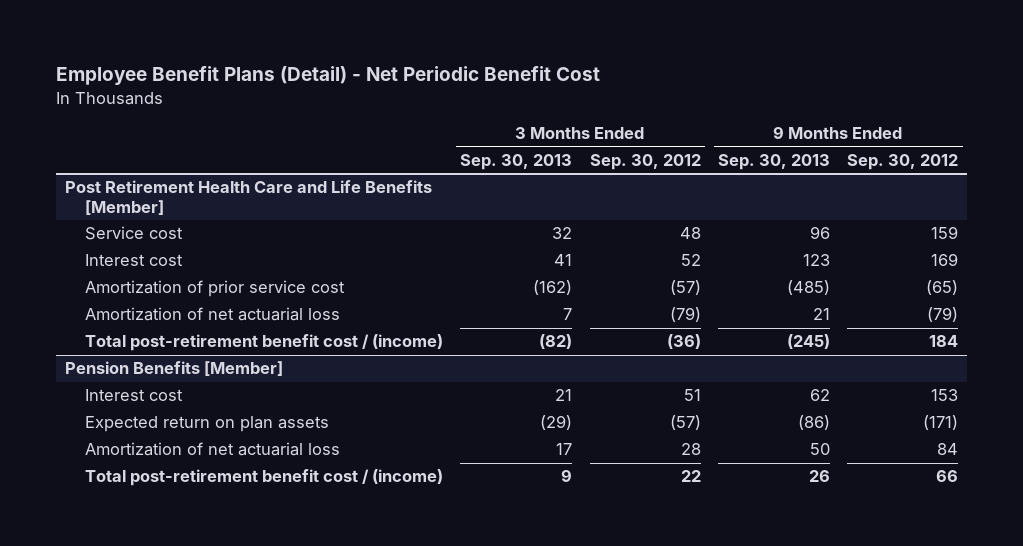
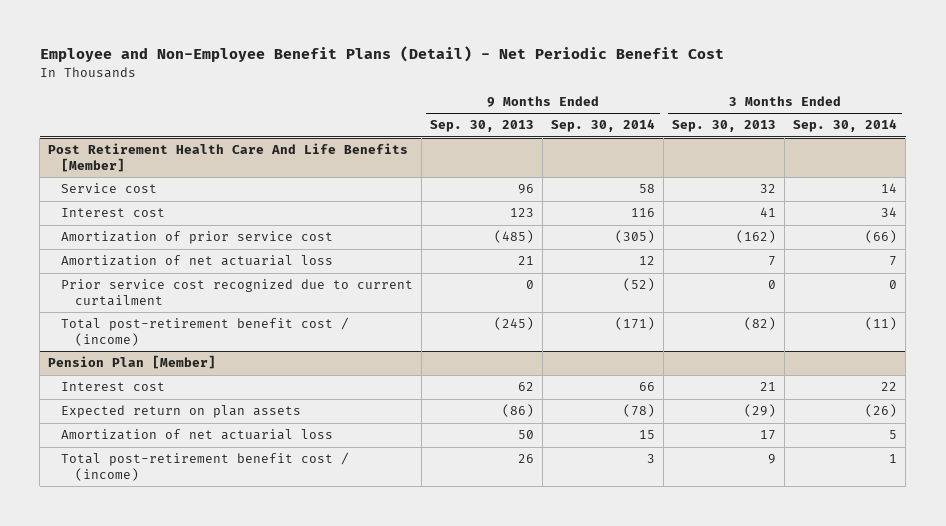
- Employee Benefit Plans (Detail) - Net Periodic Benefit Cost
+ Employee and Non-Employee Benefit Plans (Detail) - Net Periodic Benefit Cost
- | 3 Months Ended Sep. 30, 2013 | 3 Months Ended Sep. 30, 2012 | 9 Months Ended Sep. 30, 2013 | 9 Months Ended Sep. 30, 2012
+ | 9 Months Ended Sep. 30, 2013 | 9 Months Ended Sep. 30, 2014 | 3 Months Ended Sep. 30, 2013 | 3 Months Ended Sep. 30, 2014
- Post Retirement Health Care and Life Benefits [Member]
+ Post Retirement Health Care And Life Benefits [Member]
+ Prior service cost recognized due to current curtailment | 0 | (52) | 0 | 0
- Pension Benefits [Member]
+ Pension Plan [Member]

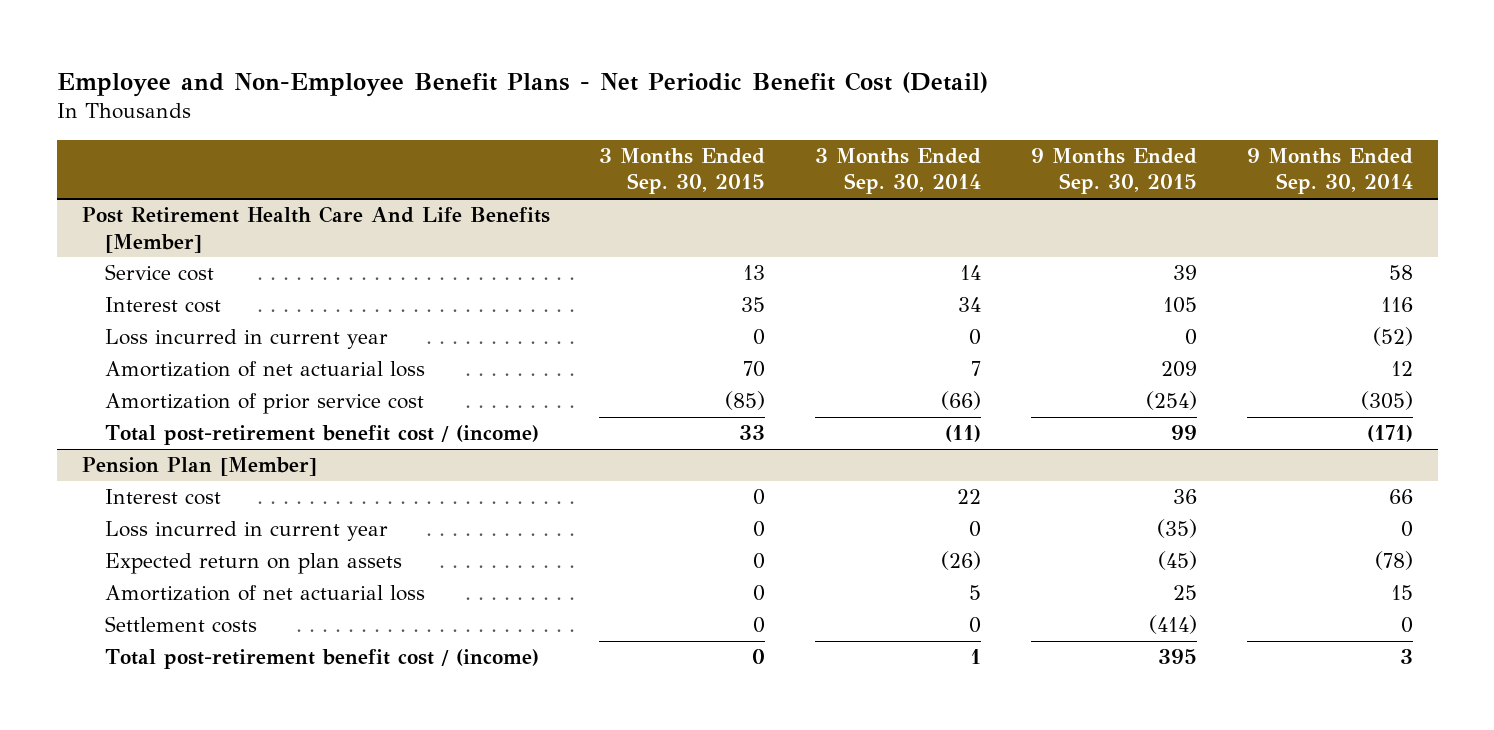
- Employee and Non-Employee Benefit Plans (Detail) - Net Periodic Benefit Cost
+ Employee and Non-Employee Benefit Plans - Net Periodic Benefit Cost (Detail)
- | 9 Months Ended Sep. 30, 2013 | 9 Months Ended Sep. 30, 2014 | 3 Months Ended Sep. 30, 2013 | 3 Months Ended Sep. 30, 2014
+ | 3 Months Ended Sep. 30, 2015 | 3 Months Ended Sep. 30, 2014 | 9 Months Ended Sep. 30, 2015 | 9 Months Ended Sep. 30, 2014
@ Post Retirement Health Care And Life Benefits [Member]
+ Loss incurred in current year | 0 | 0 | 0 | (52)
- Prior service cost recognized due to current curtailment | 0 | (52) | 0 | 0
moved down: Amortization of prior service cost | (85) | (66) | (254) | (305)
@ Pension Plan [Member]
+ Loss incurred in current year | 0 | 0 | (35) | 0
+ Settlement costs | 0 | 0 | (414) | 0

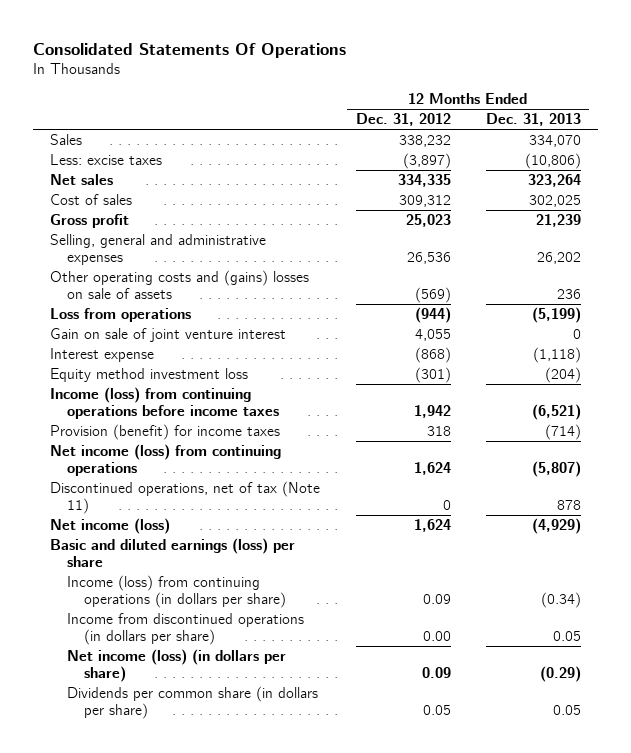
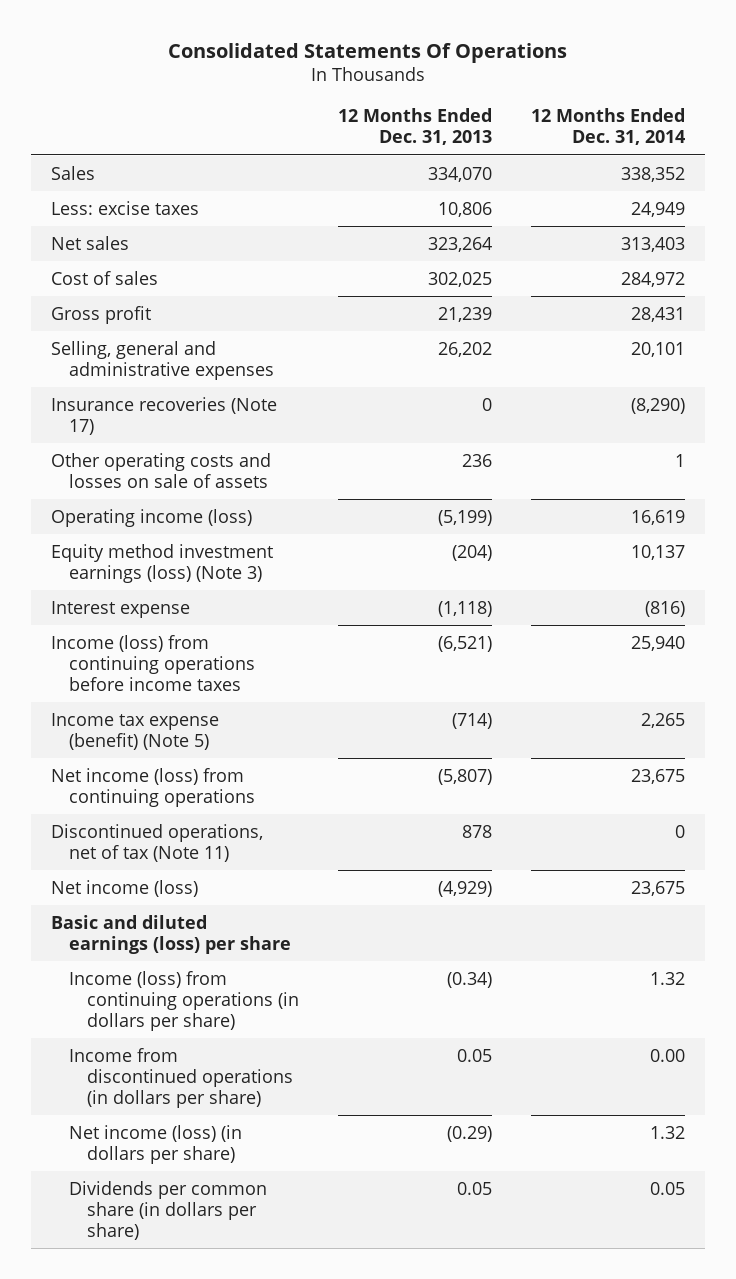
- | 12 Months Ended Dec. 31, 2012 | 12 Months Ended Dec. 31, 2013
+ | 12 Months Ended Dec. 31, 2013 | 12 Months Ended Dec. 31, 2014
- Less: excise taxes | (3,897) | (10,806)
+ Less: excise taxes | 10,806 | 24,949
- Other operating costs and (gains) losses on sale of assets | (569) | 236
- Loss from operations | (944) | (5,199)
- Gain on sale of joint venture interest | 4,055 | 0
+ Insurance recoveries (Note 17) | 0 | (8,290)
+ Other operating costs and losses on sale of assets | 236 | 1
+ Operating income (loss) | (5,199) | 16,619
+ Equity method investment earnings (loss) (Note 3) | (204) | 10,137
- Equity method investment loss | (301) | (204)
- Provision (benefit) for income taxes | 318 | (714)
+ Income tax expense (benefit) (Note 5) | (714) | 2,265

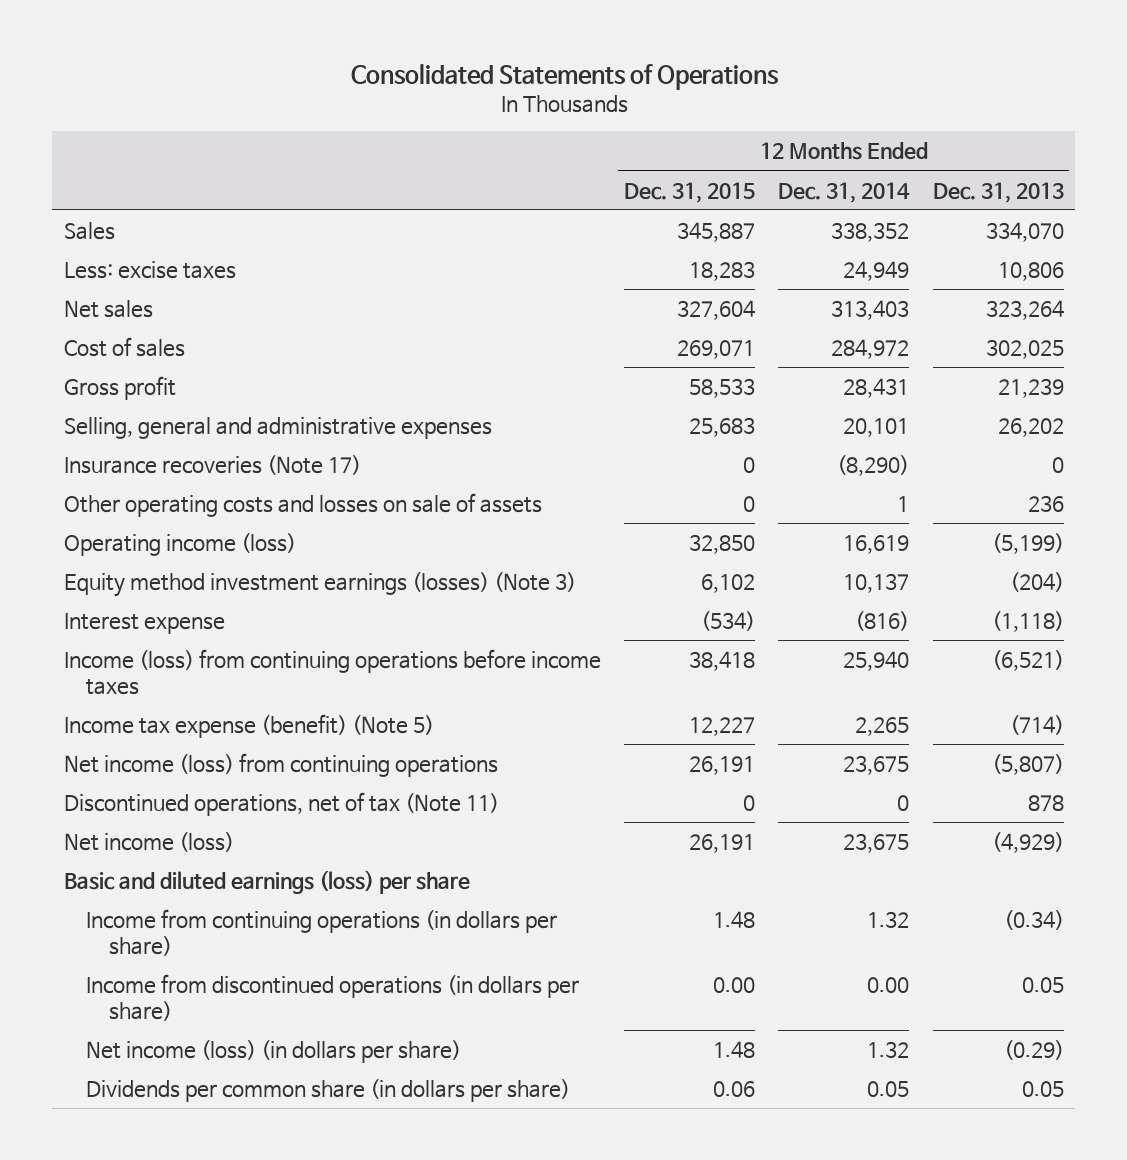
- Consolidated Statements Of Operations
+ Consolidated Statements of Operations
- | 12 Months Ended Dec. 31, 2013 | 12 Months Ended Dec. 31, 2014
+ | 12 Months Ended Dec. 31, 2015 | 12 Months Ended Dec. 31, 2014 | 12 Months Ended Dec. 31, 2013
- Equity method investment earnings (loss) (Note 3) | (204) | 10,137
+ Equity method investment earnings (losses) (Note 3) | 6,102 | 10,137 | (204)
- Income (loss) from continuing operations (in dollars per share) | (0.34) | 1.32
+ Income from continuing operations (in dollars per share) | 1.48 | 1.32 | (0.34)

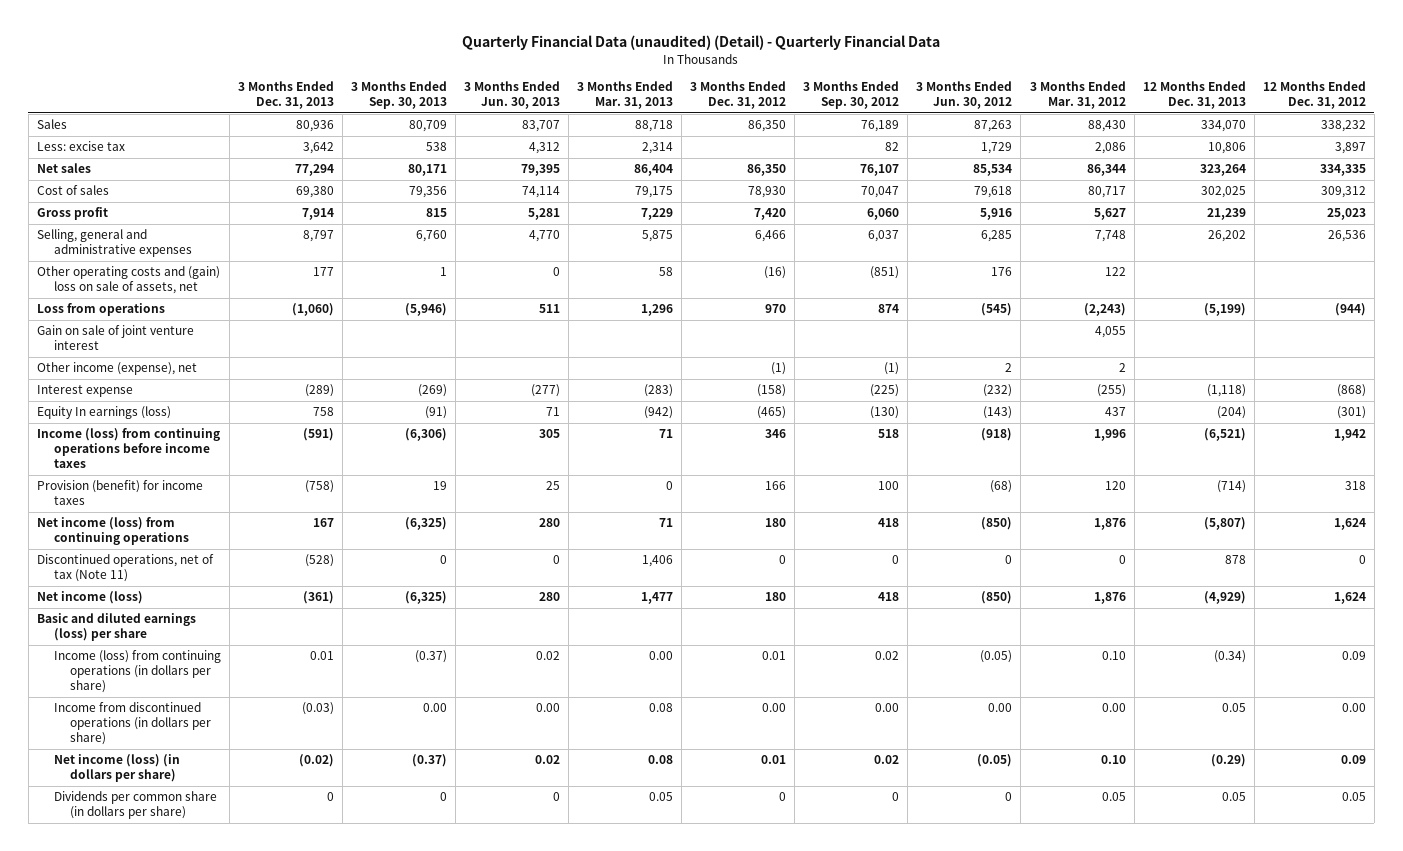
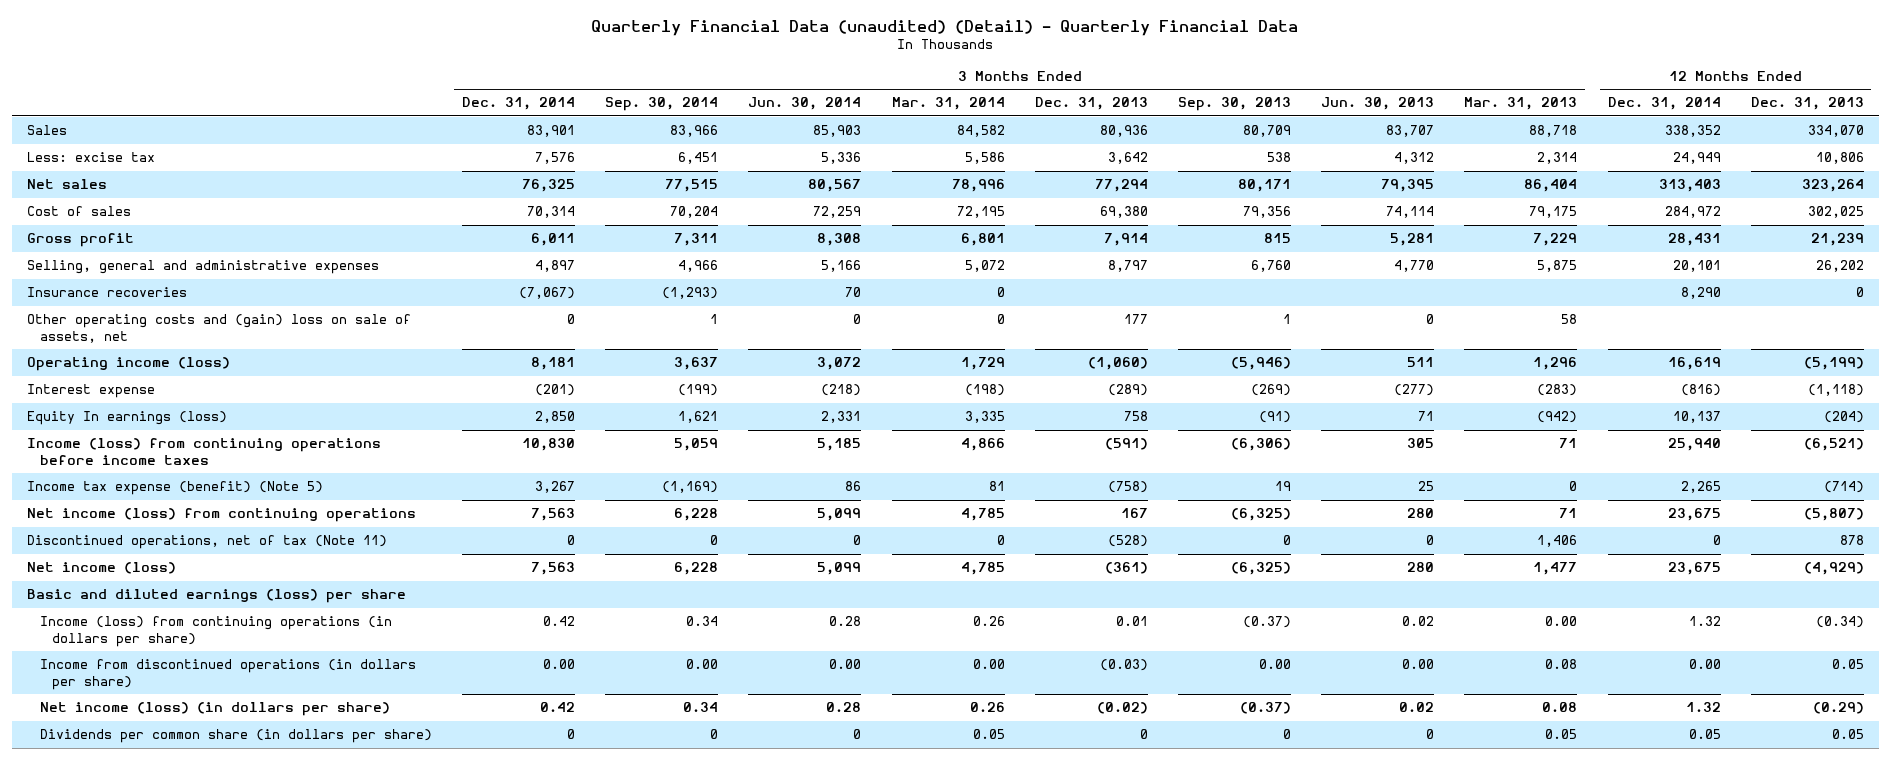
- | 3 Months Ended Dec. 31, 2013 | 3 Months Ended Sep. 30, 2013 | 3 Months Ended Jun. 30, 2013 | 3 Months Ended Mar. 31, 2013 | 3 Months Ended Dec. 31, 2012 | 3 Months Ended Sep. 30, 2012 | 3 Months Ended Jun. 30, 2012 | 3 Months Ended Mar. 31, 2012 | 12 Months Ended Dec. 31, 2013 | 12 Months Ended Dec. 31, 2012
+ | 3 Months Ended Dec. 31, 2014 | 3 Months Ended Sep. 30, 2014 | 3 Months Ended Jun. 30, 2014 | 3 Months Ended Mar. 31, 2014 | 3 Months Ended Dec. 31, 2013 | 3 Months Ended Sep. 30, 2013 | 3 Months Ended Jun. 30, 2013 | 3 Months Ended Mar. 31, 2013 | 12 Months Ended Dec. 31, 2014 | 12 Months Ended Dec. 31, 2013
+ Insurance recoveries | (7,067) | (1,293) | 70 | 0 | | | | | 8,290 | 0
- Loss from operations | (1,060) | (5,946) | 511 | 1,296 | 970 | 874 | (545) | (2,243) | (5,199) | (944)
- Gain on sale of joint venture interest | | | | | | | | 4,055 | |
- Other income (expense), net | | | | | (1) | (1) | 2 | 2 | |
+ Operating income (loss) | 8,181 | 3,637 | 3,072 | 1,729 | (1,060) | (5,946) | 511 | 1,296 | 16,619 | (5,199)
- Provision (benefit) for income taxes | (758) | 19 | 25 | 0 | 166 | 100 | (68) | 120 | (714) | 318
+ Income tax expense (benefit) (Note 5) | 3,267 | (1,169) | 86 | 81 | (758) | 19 | 25 | 0 | 2,265 | (714)

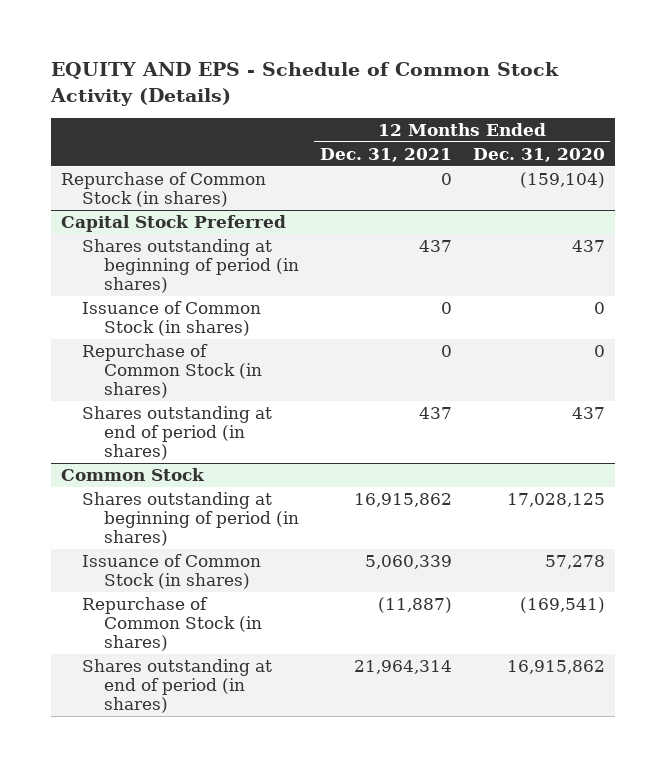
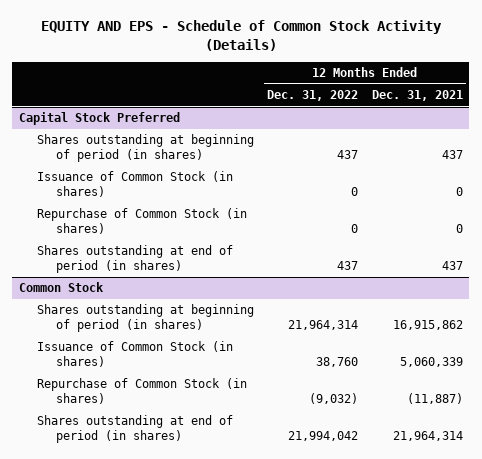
- | 12 Months Ended Dec. 31, 2021 | 12 Months Ended Dec. 31, 2020
+ | 12 Months Ended Dec. 31, 2022 | 12 Months Ended Dec. 31, 2021
- Repurchase of Common Stock (in shares) | 0 | (159,104)

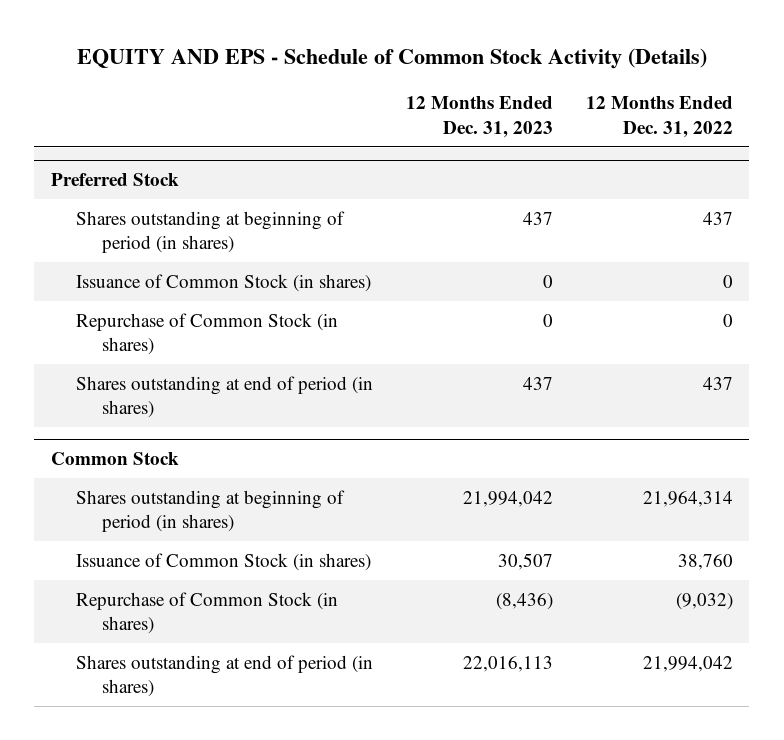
- | 12 Months Ended Dec. 31, 2022 | 12 Months Ended Dec. 31, 2021
+ | 12 Months Ended Dec. 31, 2023 | 12 Months Ended Dec. 31, 2022
- Capital Stock Preferred
+ Preferred Stock

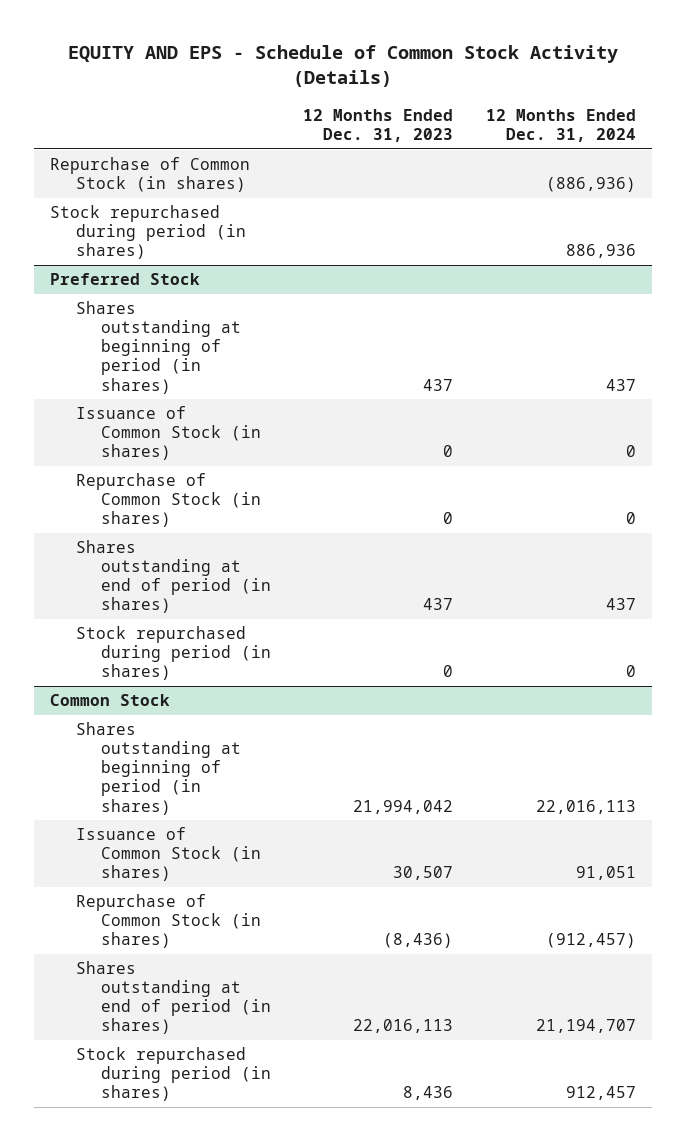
- | 12 Months Ended Dec. 31, 2023 | 12 Months Ended Dec. 31, 2022
+ | 12 Months Ended Dec. 31, 2023 | 12 Months Ended Dec. 31, 2024
+ Repurchase of Common Stock (in shares) | | (886,936)
+ Stock repurchased during period (in shares) | | 886,936
@ Preferred Stock
+ Stock repurchased during period (in shares) | 0 | 0
@ Common Stock
+ Stock repurchased during period (in shares) | 8,436 | 912,457

